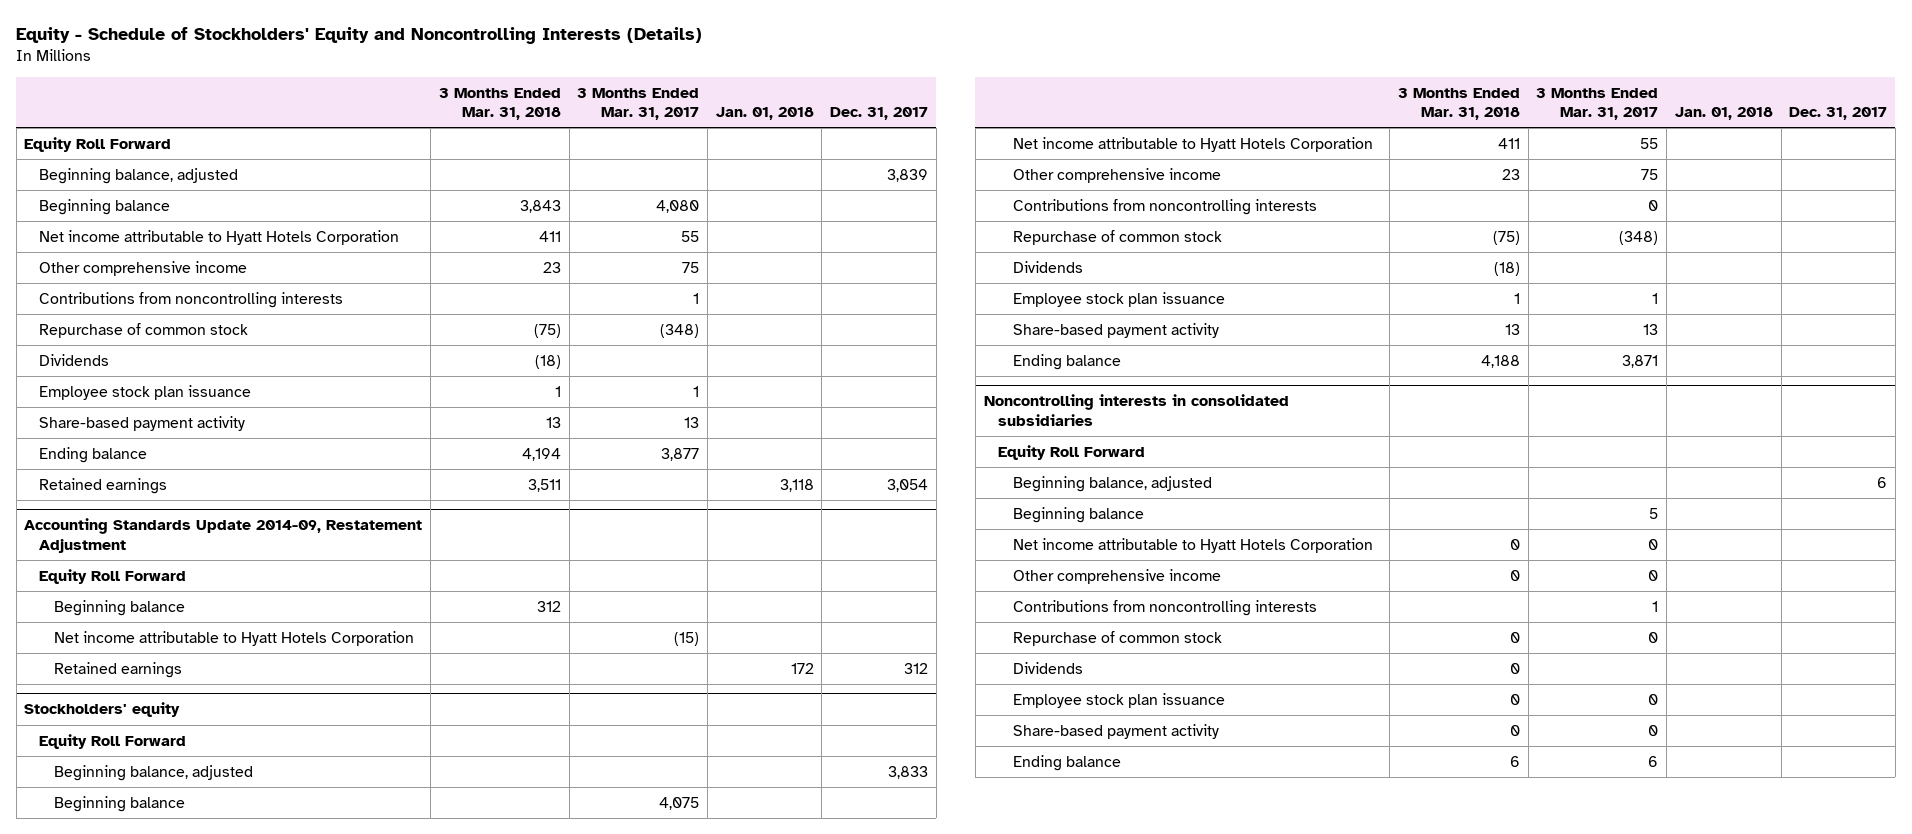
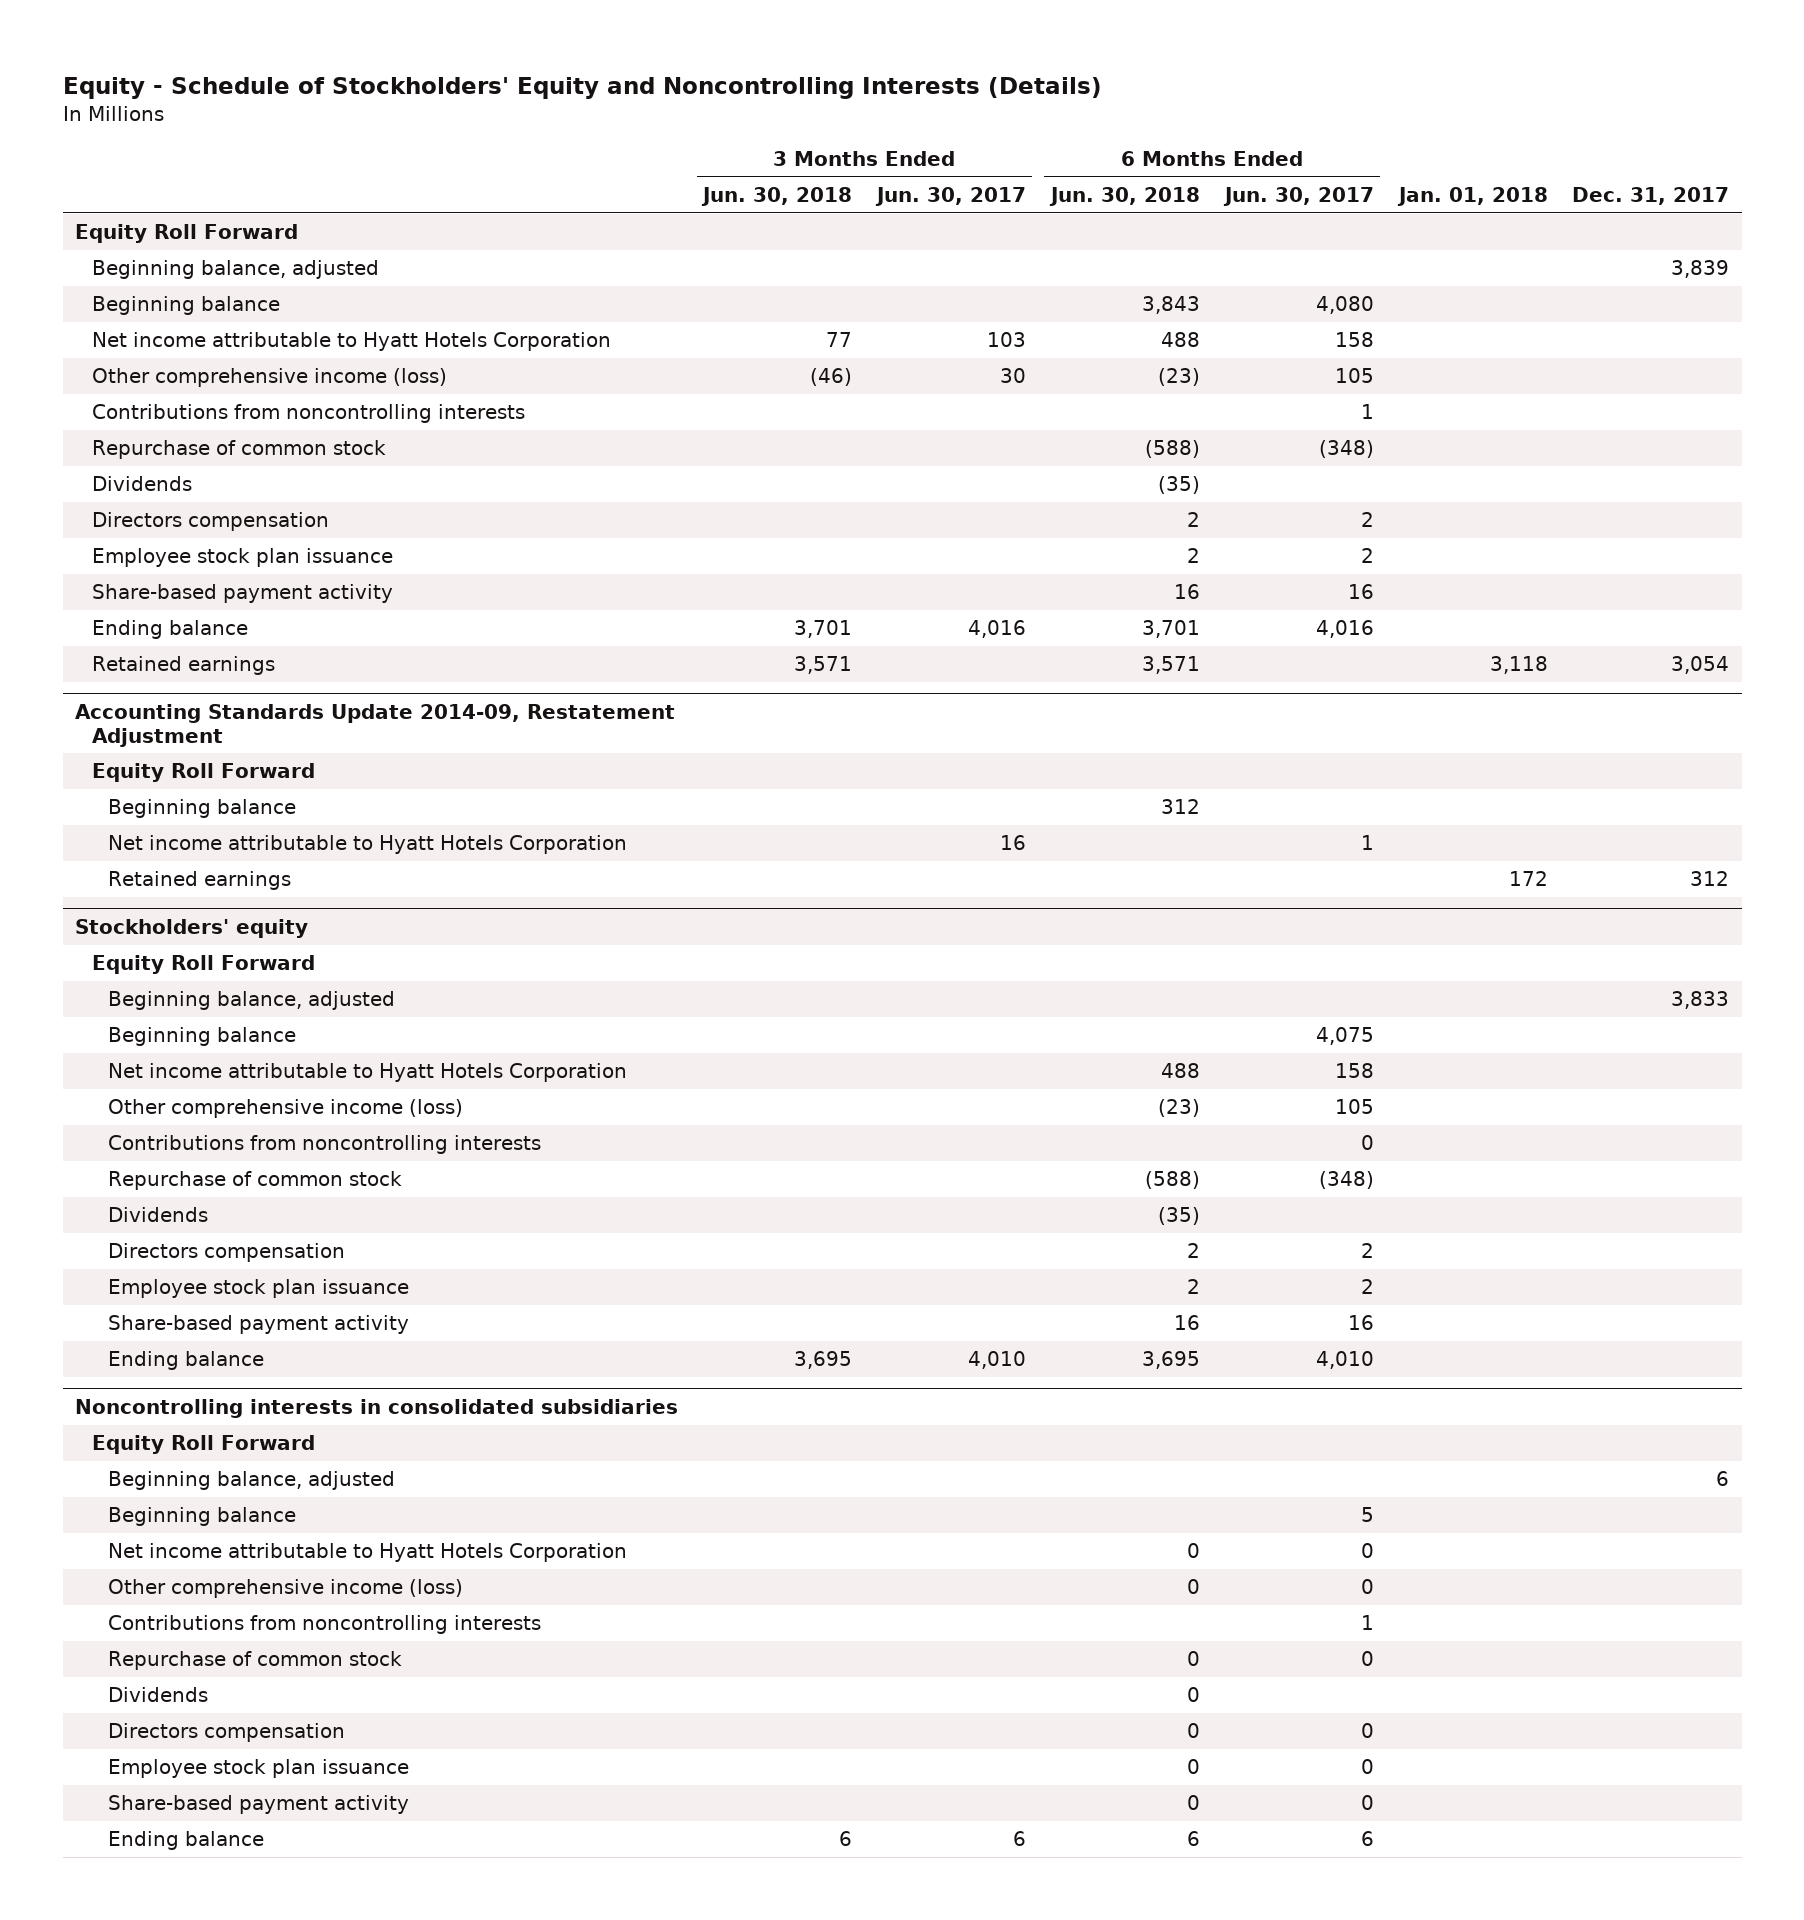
- | 3 Months Ended Mar. 31, 2018 | 3 Months Ended Mar. 31, 2017 | Jan. 01, 2018 | Dec. 31, 2017
+ | 3 Months Ended Jun. 30, 2018 | 3 Months Ended Jun. 30, 2017 | 6 Months Ended Jun. 30, 2018 | 6 Months Ended Jun. 30, 2017 | Jan. 01, 2018 | Dec. 31, 2017
- Other comprehensive income | 23 | 75 | |
+ Other comprehensive income (loss) | (46) | 30 | (23) | 105 | |
+ Directors compensation | | | 2 | 2 | |
@ Stockholders' equity
- Other comprehensive income | 23 | 75 | |
+ Other comprehensive income (loss) | | | (23) | 105 | |
+ Directors compensation | | | 2 | 2 | |
@ Noncontrolling interests in consolidated subsidiaries
- Other comprehensive income | 0 | 0 | |
+ Other comprehensive income (loss) | | | 0 | 0 | |
+ Directors compensation | | | 0 | 0 | |

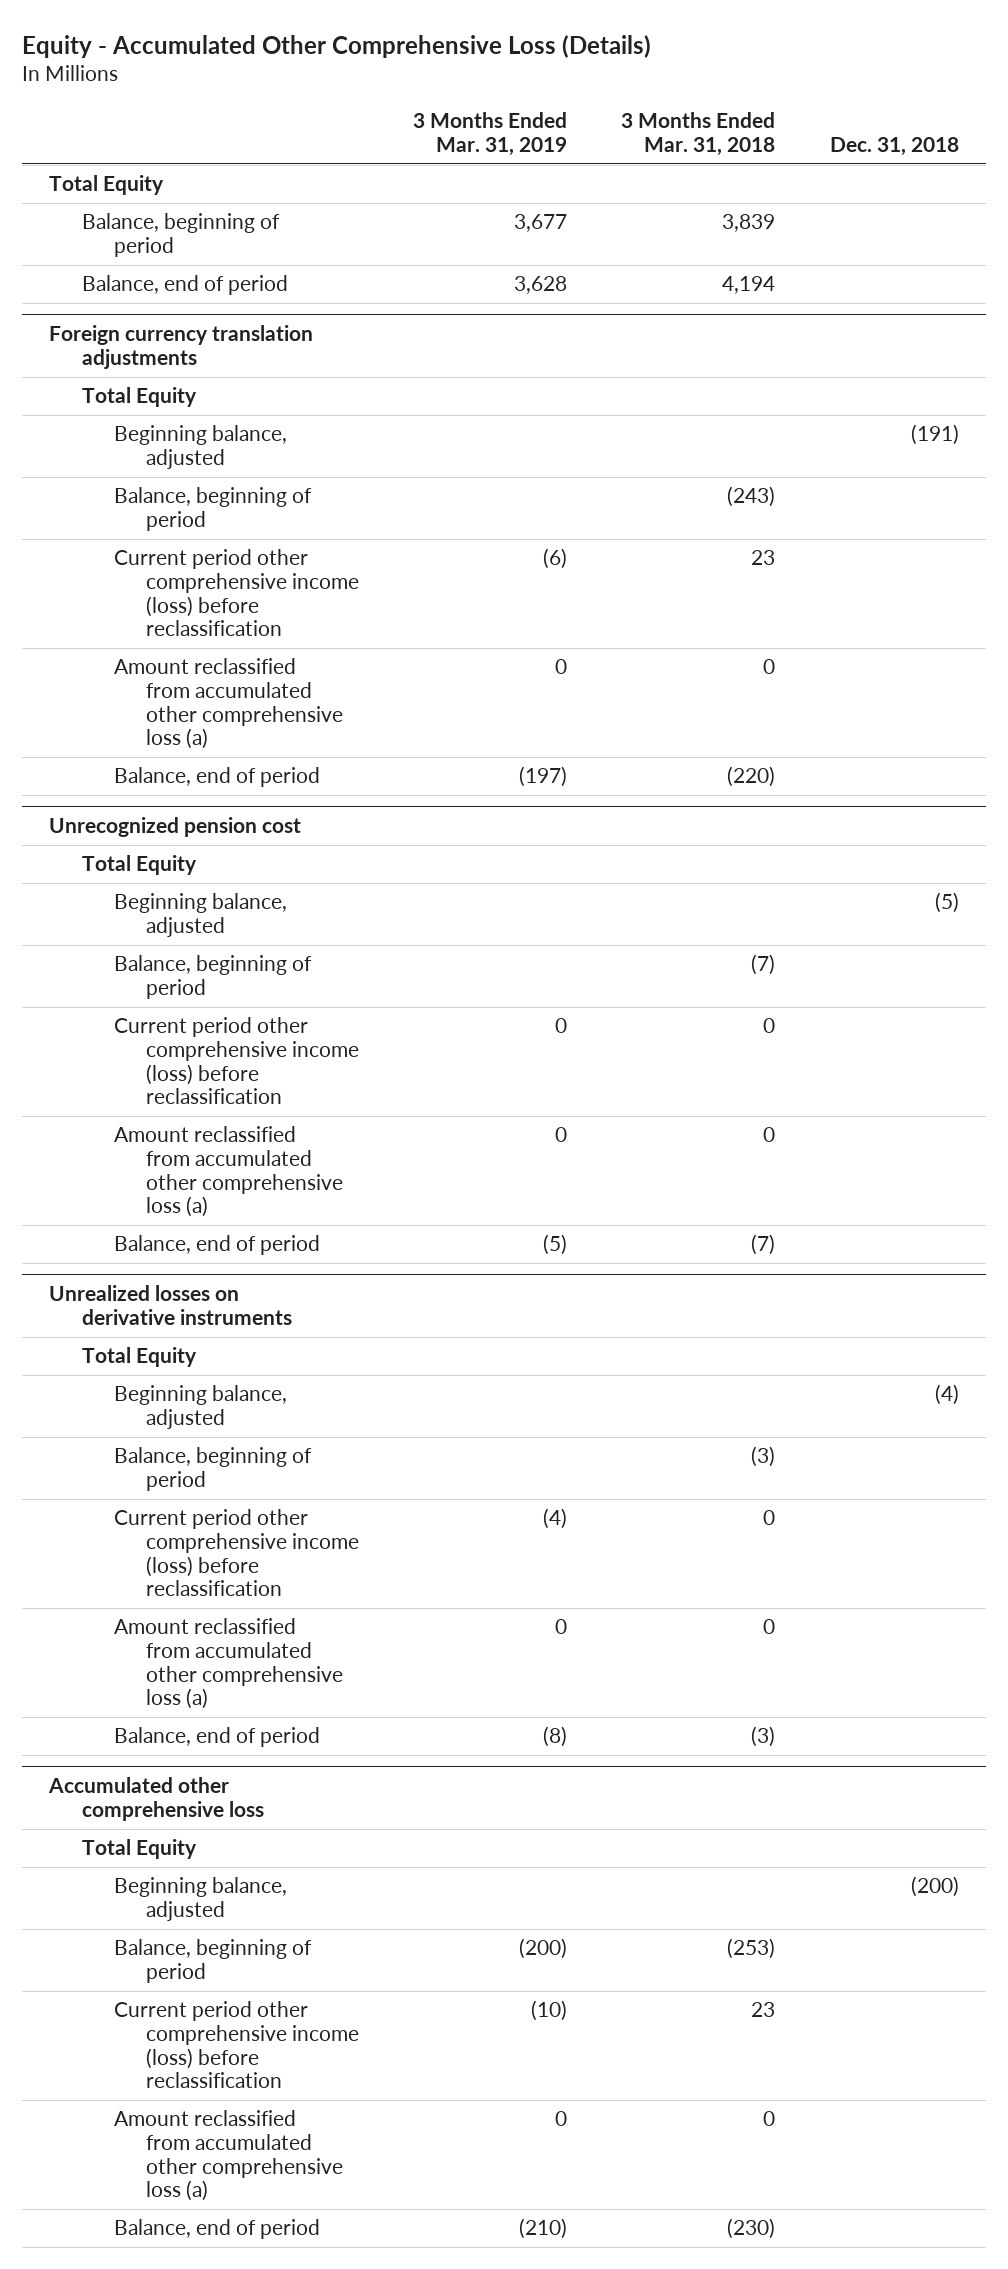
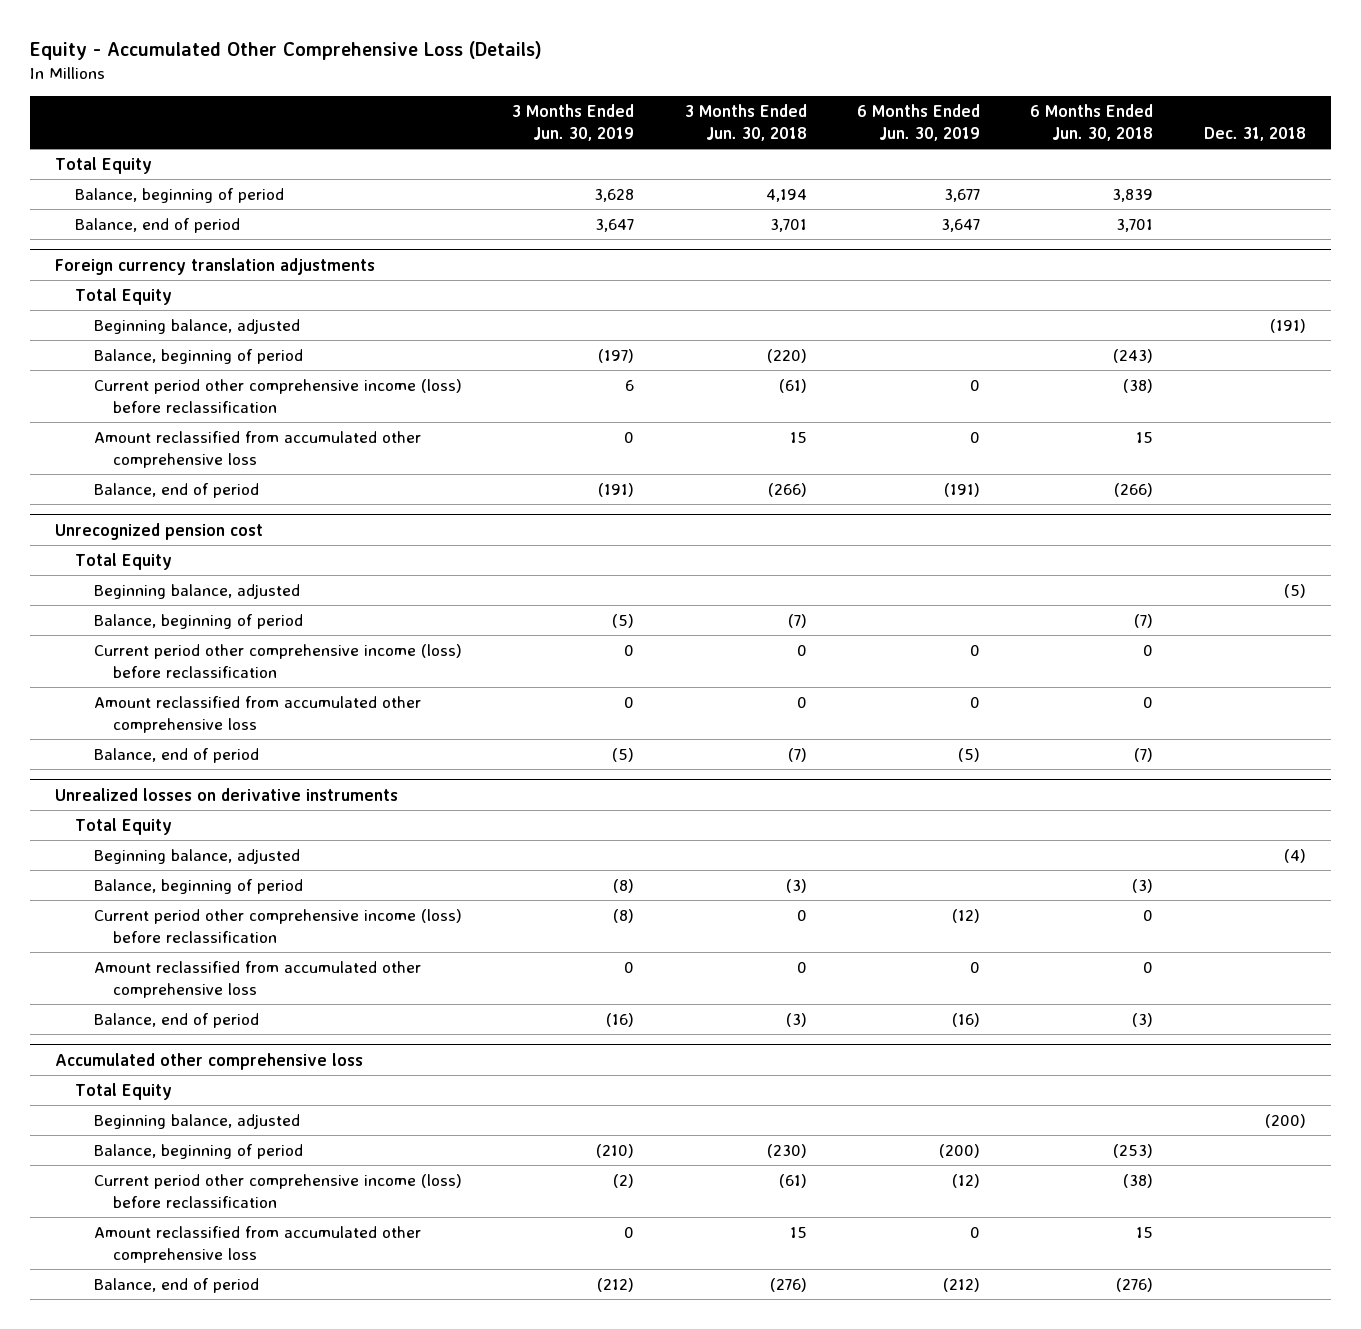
- | 3 Months Ended Mar. 31, 2019 | 3 Months Ended Mar. 31, 2018 | Dec. 31, 2018
+ | 3 Months Ended Jun. 30, 2019 | 3 Months Ended Jun. 30, 2018 | 6 Months Ended Jun. 30, 2019 | 6 Months Ended Jun. 30, 2018 | Dec. 31, 2018
@ Foreign currency translation adjustments
- Amount reclassified from accumulated other comprehensive loss (a) | 0 | 0 |
+ Amount reclassified from accumulated other comprehensive loss | 0 | 15 | 0 | 15 |
@ Unrecognized pension cost
- Amount reclassified from accumulated other comprehensive loss (a) | 0 | 0 |
+ Amount reclassified from accumulated other comprehensive loss | 0 | 0 | 0 | 0 |
@ Unrealized losses on derivative instruments
- Amount reclassified from accumulated other comprehensive loss (a) | 0 | 0 |
+ Amount reclassified from accumulated other comprehensive loss | 0 | 0 | 0 | 0 |
@ Accumulated other comprehensive loss
- Amount reclassified from accumulated other comprehensive loss (a) | 0 | 0 |
+ Amount reclassified from accumulated other comprehensive loss | 0 | 15 | 0 | 15 |

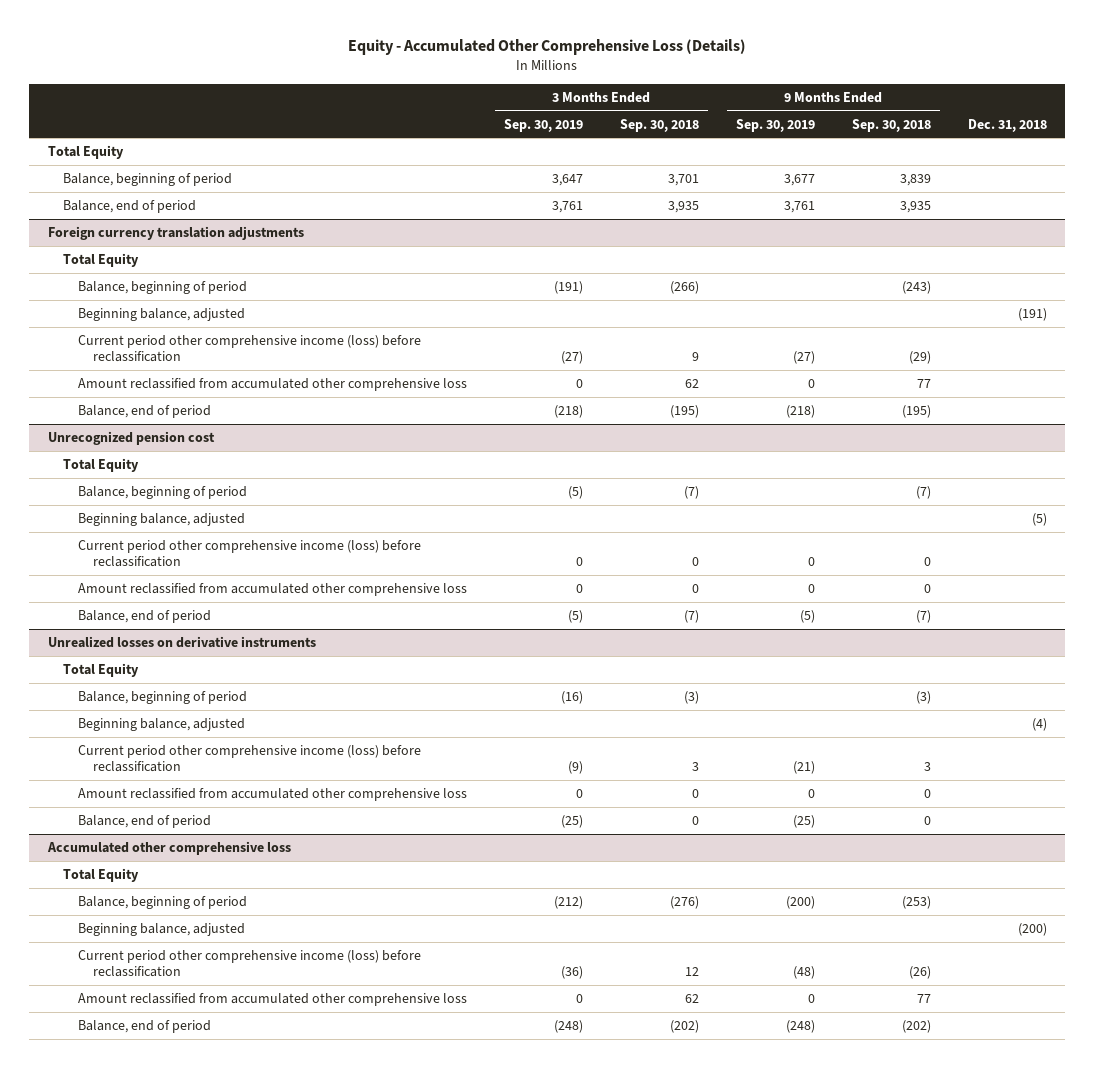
- | 3 Months Ended Jun. 30, 2019 | 3 Months Ended Jun. 30, 2018 | 6 Months Ended Jun. 30, 2019 | 6 Months Ended Jun. 30, 2018 | Dec. 31, 2018
+ | 3 Months Ended Sep. 30, 2019 | 3 Months Ended Sep. 30, 2018 | 9 Months Ended Sep. 30, 2019 | 9 Months Ended Sep. 30, 2018 | Dec. 31, 2018
@ Foreign currency translation adjustments
moved down: Beginning balance, adjusted | | | | | (191)
@ Unrecognized pension cost
moved down: Beginning balance, adjusted | | | | | (5)
@ Unrealized losses on derivative instruments
moved down: Beginning balance, adjusted | | | | | (4)
@ Accumulated other comprehensive loss
moved down: Beginning balance, adjusted | | | | | (200)

